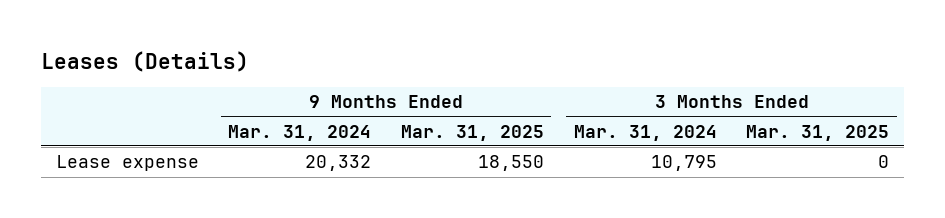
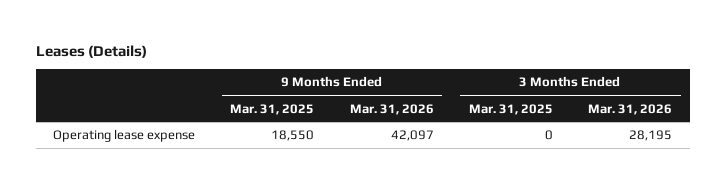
- | 9 Months Ended Mar. 31, 2024 | 9 Months Ended Mar. 31, 2025 | 3 Months Ended Mar. 31, 2024 | 3 Months Ended Mar. 31, 2025
+ | 9 Months Ended Mar. 31, 2025 | 9 Months Ended Mar. 31, 2026 | 3 Months Ended Mar. 31, 2025 | 3 Months Ended Mar. 31, 2026
- Lease expense | 20,332 | 18,550 | 10,795 | 0
+ Operating lease expense | 18,550 | 42,097 | 0 | 28,195

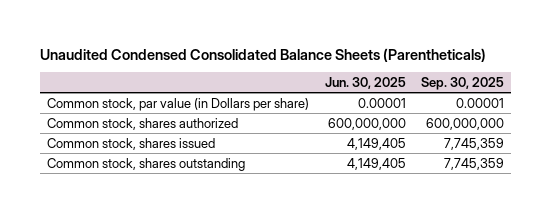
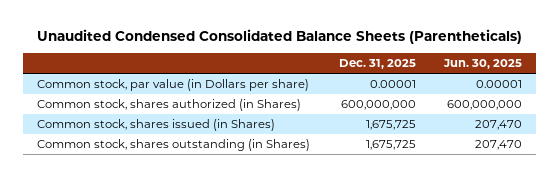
- | Jun. 30, 2025 | Sep. 30, 2025
+ | Dec. 31, 2025 | Jun. 30, 2025
- Common stock, shares authorized | 600,000,000 | 600,000,000
- Common stock, shares issued | 4,149,405 | 7,745,359
- Common stock, shares outstanding | 4,149,405 | 7,745,359
+ Common stock, shares authorized (in Shares) | 600,000,000 | 600,000,000
+ Common stock, shares issued (in Shares) | 1,675,725 | 207,470
+ Common stock, shares outstanding (in Shares) | 1,675,725 | 207,470

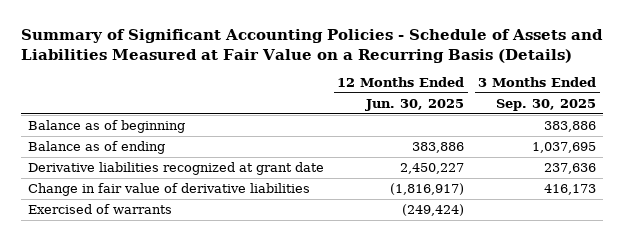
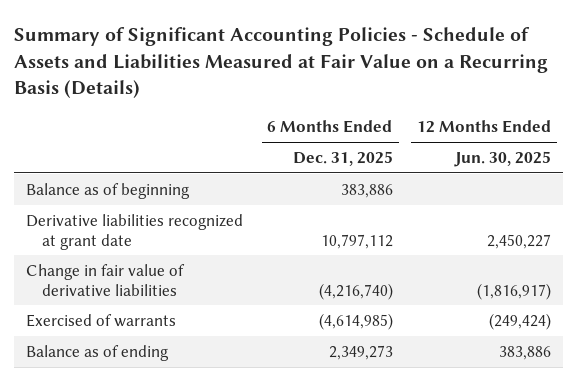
- | 12 Months Ended Jun. 30, 2025 | 3 Months Ended Sep. 30, 2025
+ | 6 Months Ended Dec. 31, 2025 | 12 Months Ended Jun. 30, 2025
moved down: Balance as of ending | 2,349,273 | 383,886

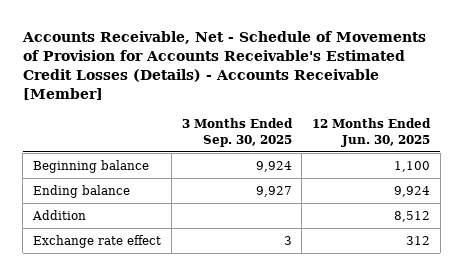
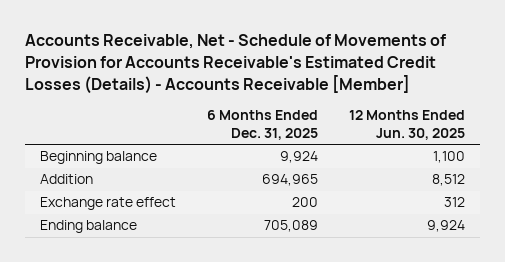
- | 3 Months Ended Sep. 30, 2025 | 12 Months Ended Jun. 30, 2025
+ | 6 Months Ended Dec. 31, 2025 | 12 Months Ended Jun. 30, 2025
moved down: Ending balance | 705,089 | 9,924

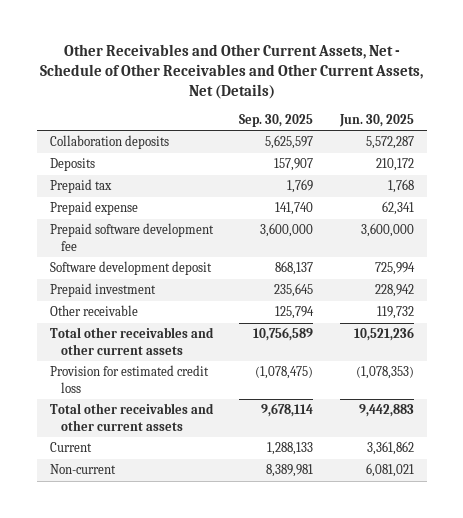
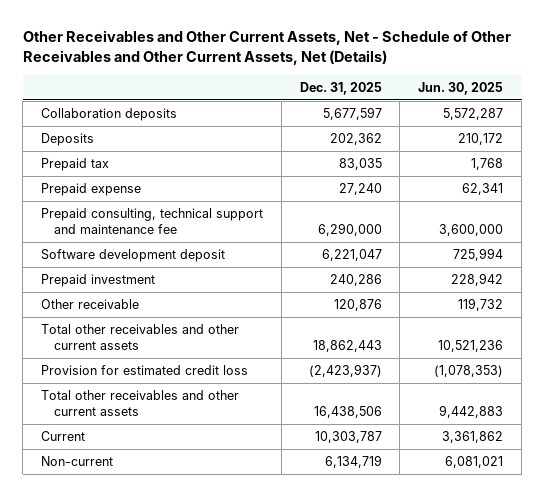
- | Sep. 30, 2025 | Jun. 30, 2025
+ | Dec. 31, 2025 | Jun. 30, 2025
- Prepaid software development fee | 3,600,000 | 3,600,000
+ Prepaid consulting, technical support and maintenance fee | 6,290,000 | 3,600,000

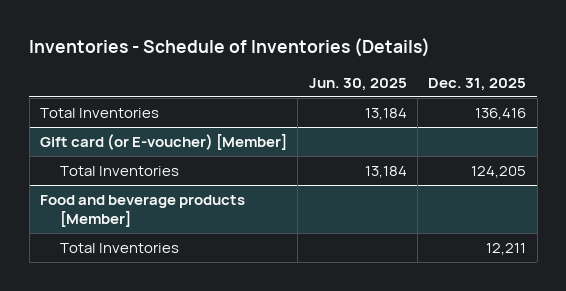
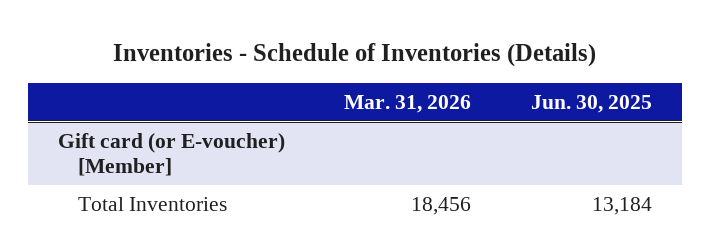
- | Jun. 30, 2025 | Dec. 31, 2025
+ | Mar. 31, 2026 | Jun. 30, 2025
- Total Inventories | 13,184 | 136,416
- Food and beverage products [Member]
- Total Inventories | | 12,211

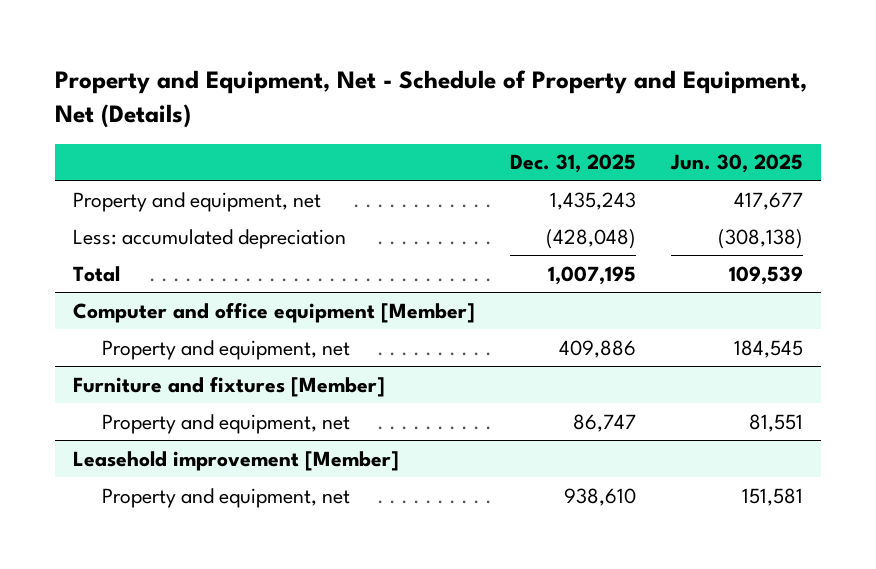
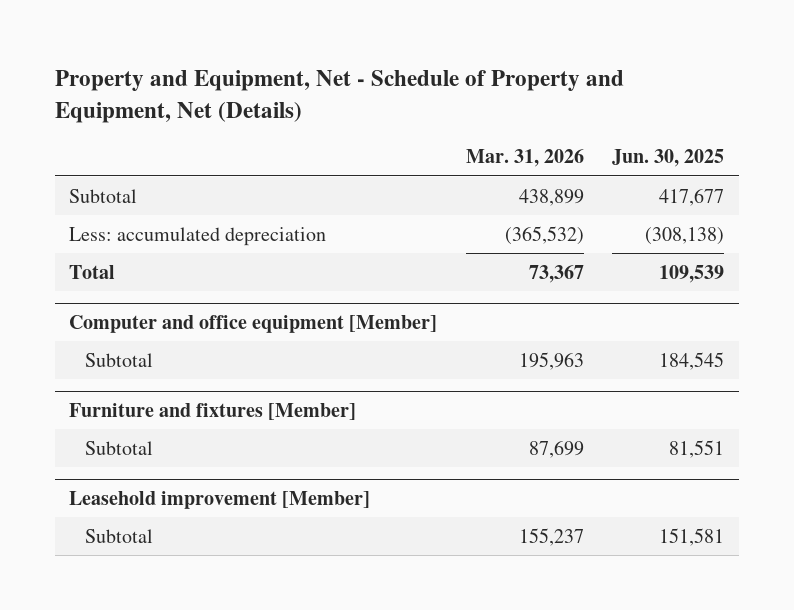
- | Dec. 31, 2025 | Jun. 30, 2025
+ | Mar. 31, 2026 | Jun. 30, 2025
- Property and equipment, net | 1,435,243 | 417,677
+ Subtotal | 438,899 | 417,677
@ Computer and office equipment [Member]
- Property and equipment, net | 409,886 | 184,545
+ Subtotal | 195,963 | 184,545
@ Furniture and fixtures [Member]
- Property and equipment, net | 86,747 | 81,551
+ Subtotal | 87,699 | 81,551
@ Leasehold improvement [Member]
- Property and equipment, net | 938,610 | 151,581
+ Subtotal | 155,237 | 151,581

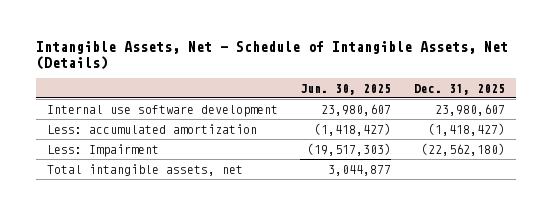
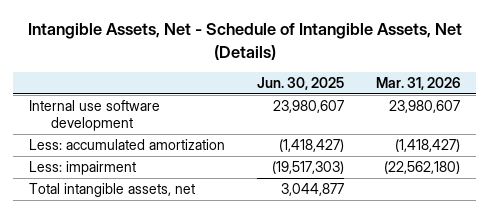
- | Jun. 30, 2025 | Dec. 31, 2025
+ | Jun. 30, 2025 | Mar. 31, 2026
- Less: Impairment | (19,517,303) | (22,562,180)
+ Less: impairment | (19,517,303) | (22,562,180)

